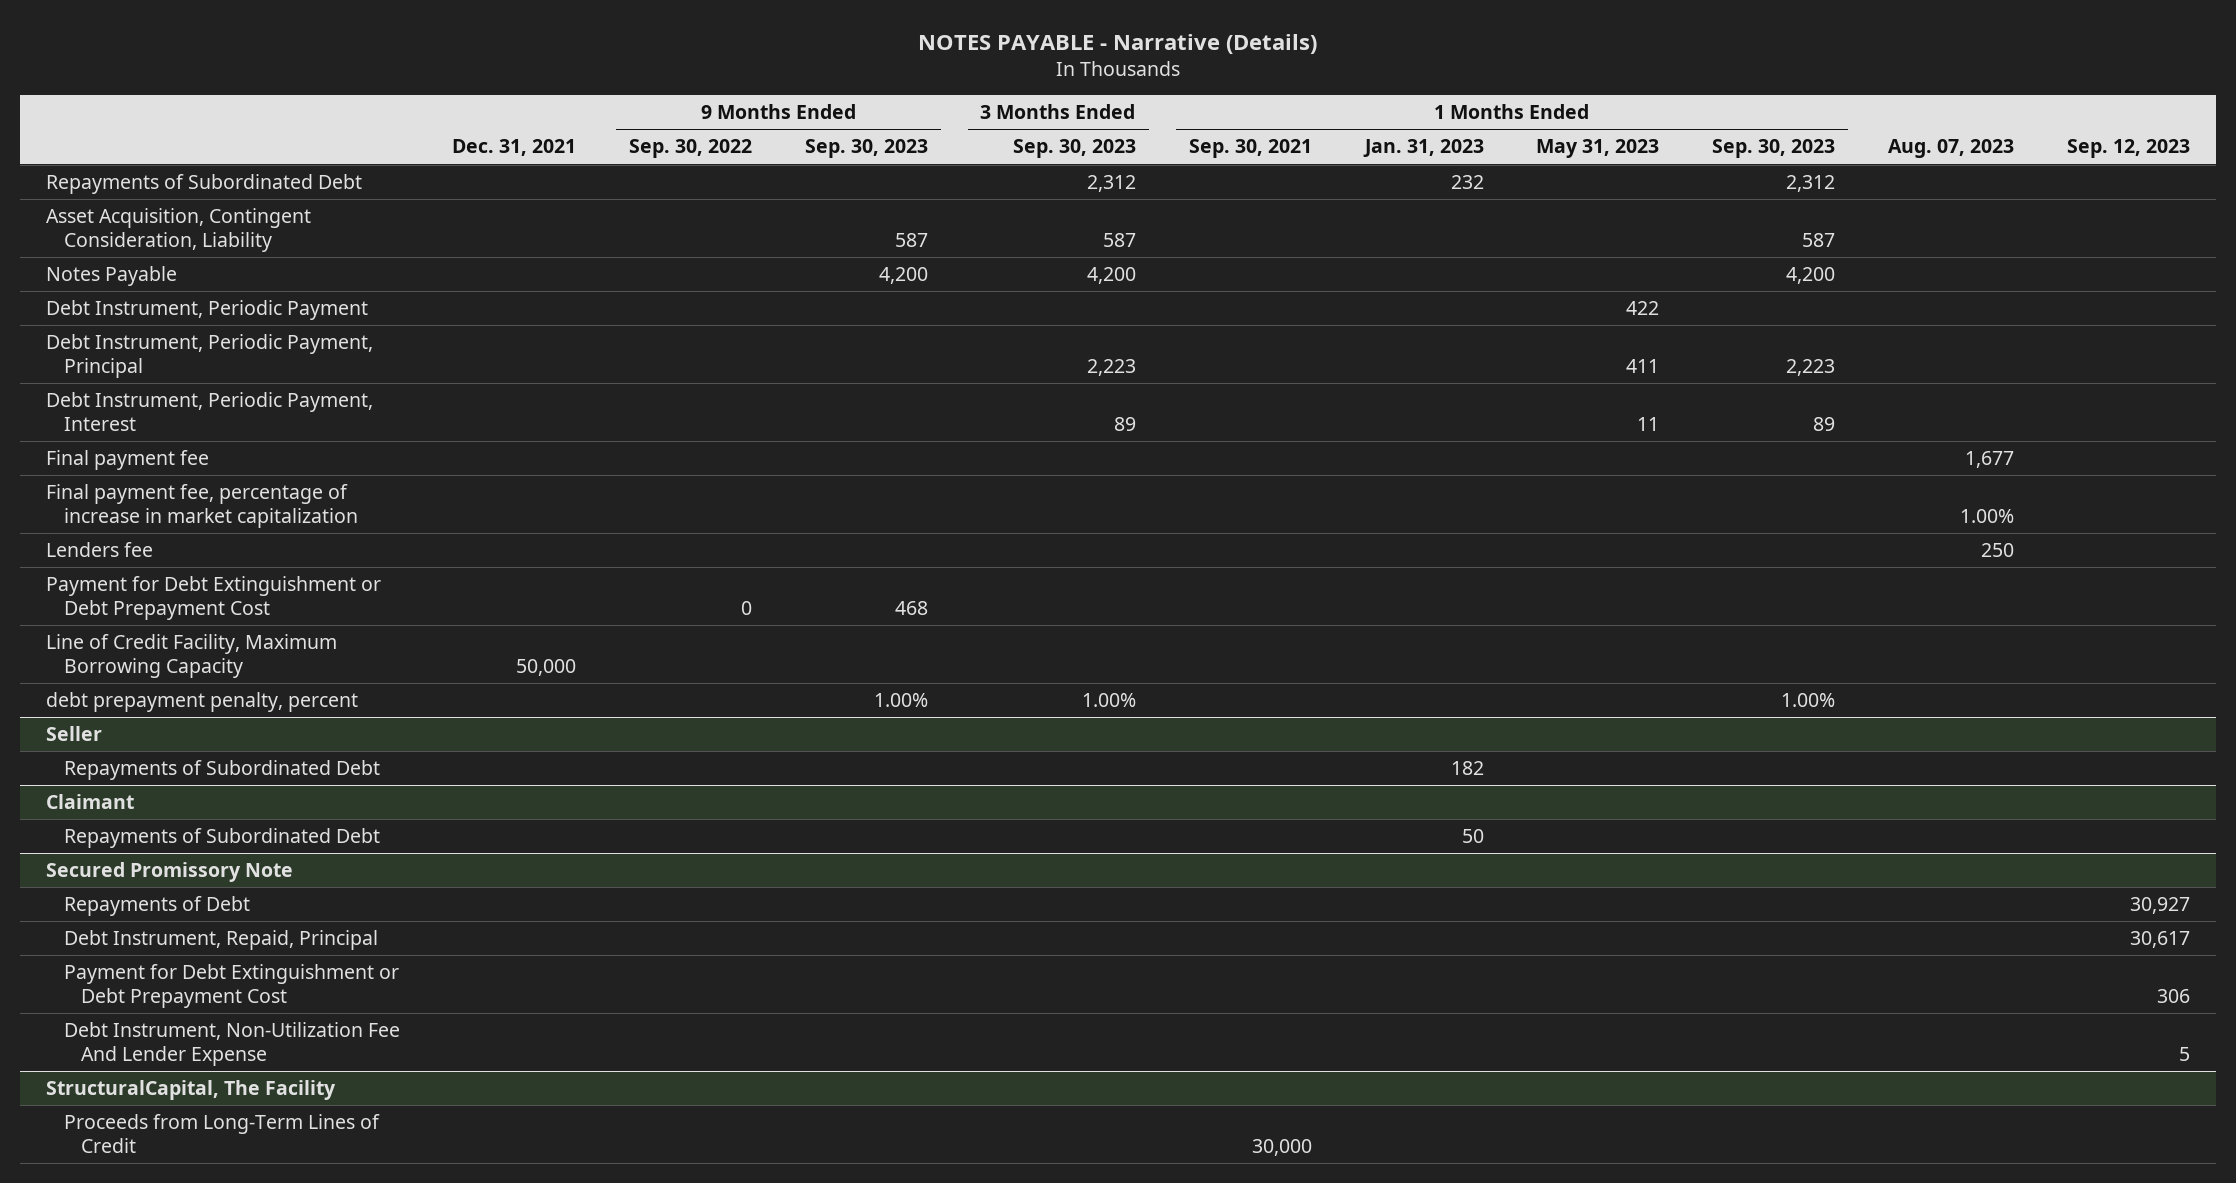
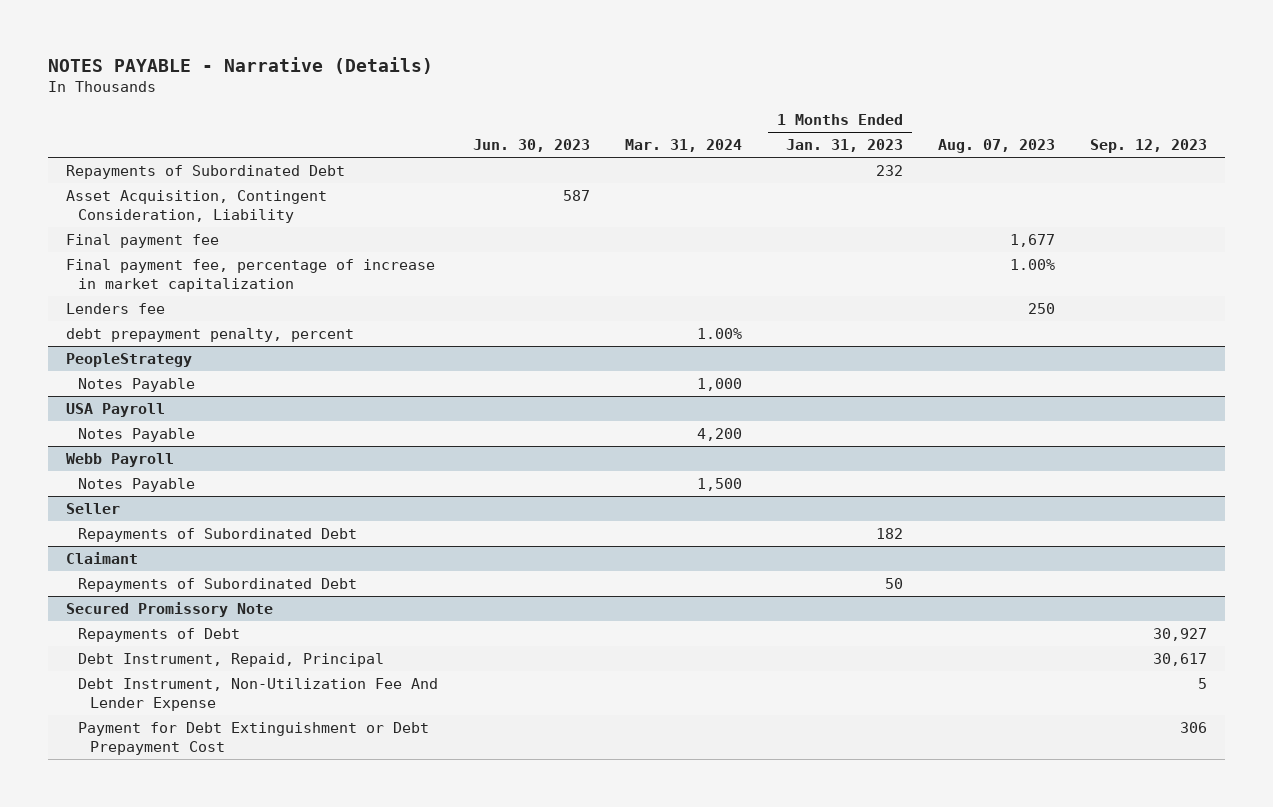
- | Dec. 31, 2021 | 9 Months Ended Sep. 30, 2022 | 9 Months Ended Sep. 30, 2023 | 3 Months Ended Sep. 30, 2023 | 1 Months Ended Sep. 30, 2021 | 1 Months Ended Jan. 31, 2023 | 1 Months Ended May 31, 2023 | 1 Months Ended Sep. 30, 2023 | Aug. 07, 2023 | Sep. 12, 2023
+ | Jun. 30, 2023 | Mar. 31, 2024 | 1 Months Ended Jan. 31, 2023 | Aug. 07, 2023 | Sep. 12, 2023
- Notes Payable | | | 4,200 | 4,200 | | | | 4,200 | |
- Debt Instrument, Periodic Payment | | | | | | | 422 | | |
- Debt Instrument, Periodic Payment, Principal | | | | 2,223 | | | 411 | 2,223 | |
- Debt Instrument, Periodic Payment, Interest | | | | 89 | | | 11 | 89 | |
- Payment for Debt Extinguishment or Debt Prepayment Cost | | 0 | 468 | | | | | | |
- Line of Credit Facility, Maximum Borrowing Capacity | 50,000 | | | | | | | | |
+ PeopleStrategy
+ Notes Payable | | 1,000 | | |
+ USA Payroll
+ Notes Payable | | 4,200 | | |
+ Webb Payroll
+ Notes Payable | | 1,500 | | |
- StructuralCapital, The Facility
- Proceeds from Long-Term Lines of Credit | | | | | 30,000 | | | | |
@ Secured Promissory Note
moved down: Payment for Debt Extinguishment or Debt Prepayment Cost | | | | | 306

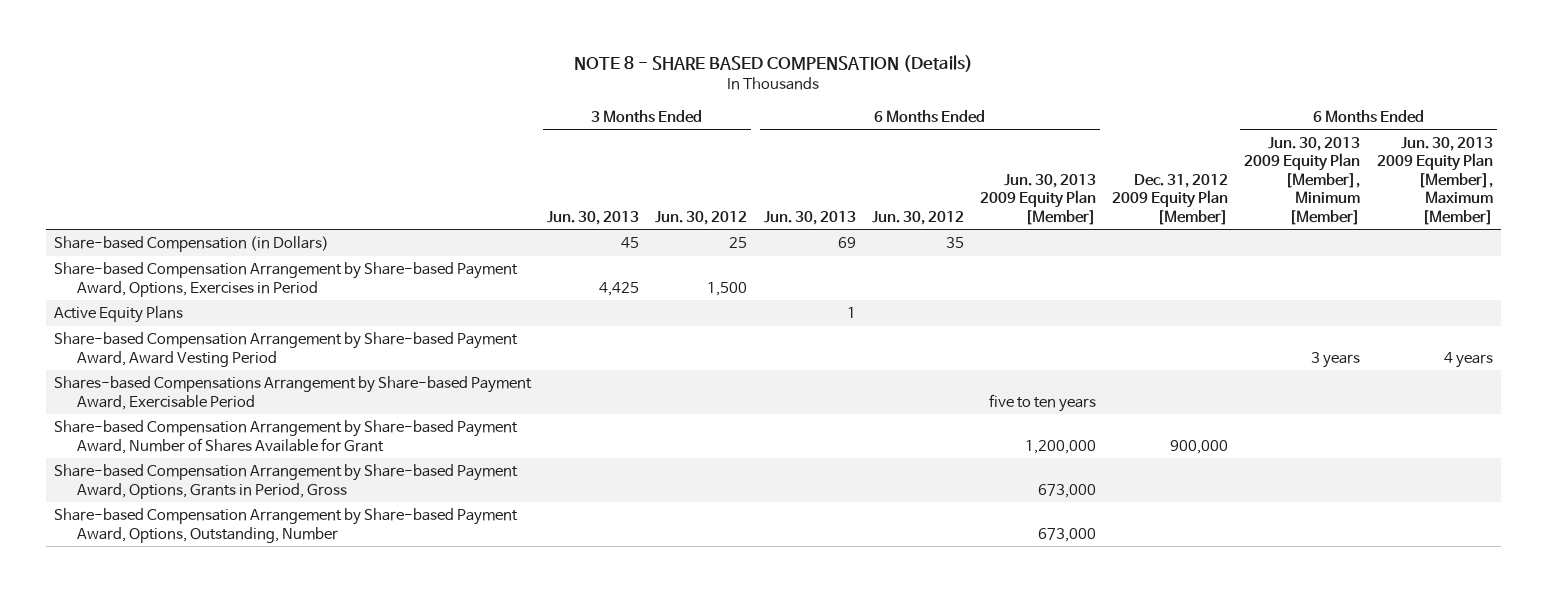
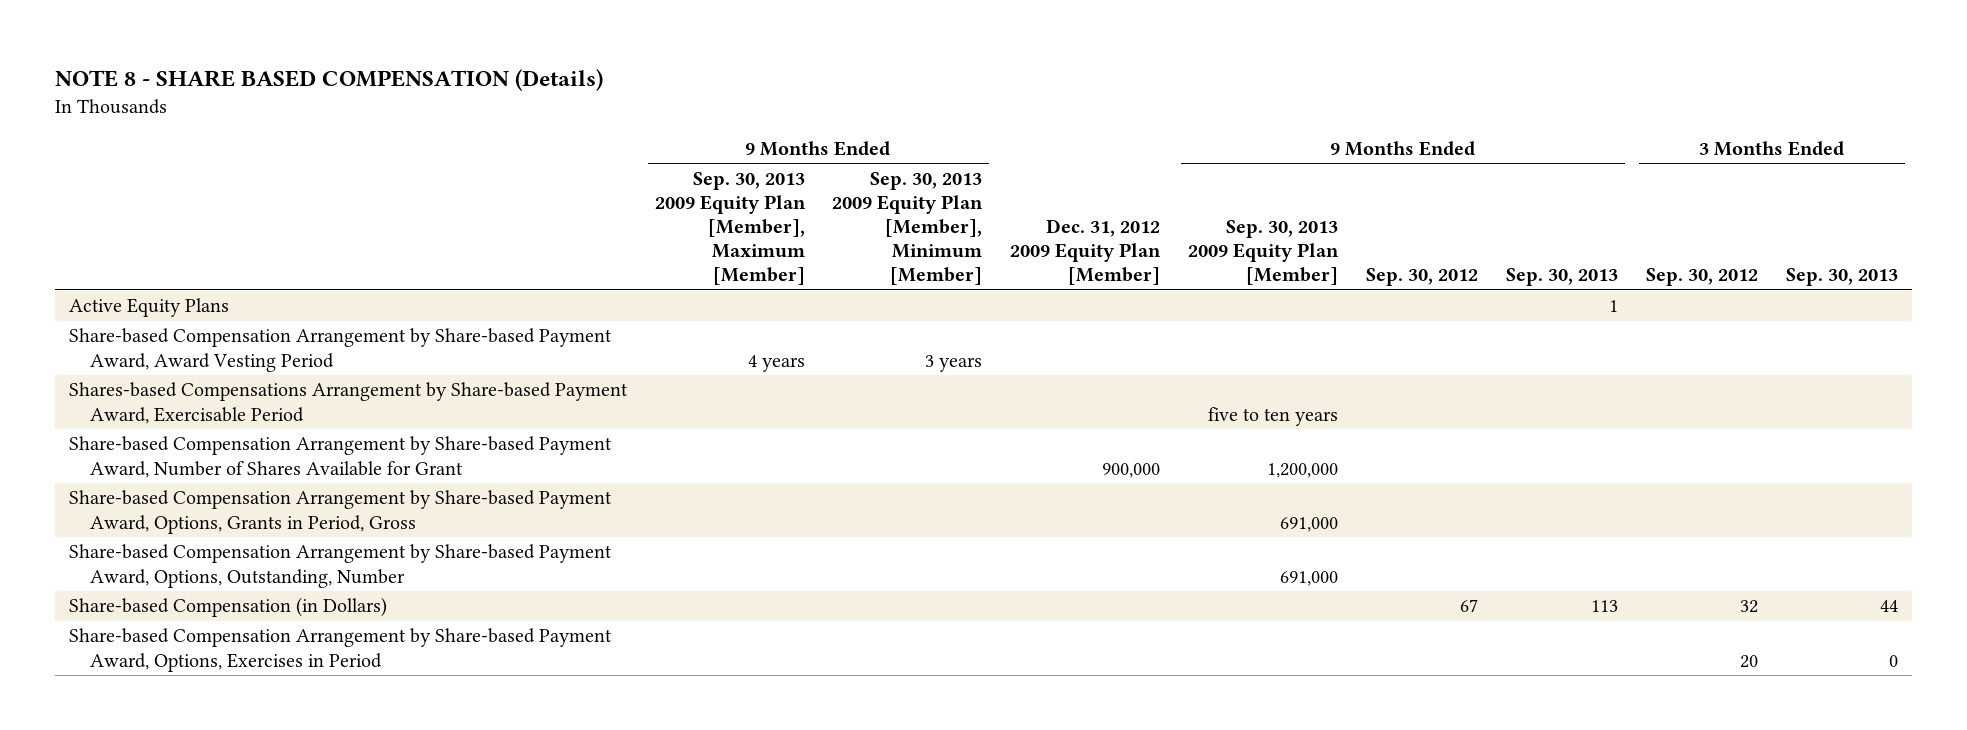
- | 3 Months Ended Jun. 30, 2013 | 3 Months Ended Jun. 30, 2012 | 6 Months Ended Jun. 30, 2013 | 6 Months Ended Jun. 30, 2012 | 6 Months Ended Jun. 30, 2013 2009 Equity Plan [Member] | Dec. 31, 2012 2009 Equity Plan [Member] | 6 Months Ended Jun. 30, 2013 2009 Equity Plan [Member], Minimum [Member] | 6 Months Ended Jun. 30, 2013 2009 Equity Plan [Member], Maximum [Member]
+ | 9 Months Ended Sep. 30, 2013 2009 Equity Plan [Member], Maximum [Member] | 9 Months Ended Sep. 30, 2013 2009 Equity Plan [Member], Minimum [Member] | Dec. 31, 2012 2009 Equity Plan [Member] | 9 Months Ended Sep. 30, 2013 2009 Equity Plan [Member] | 9 Months Ended Sep. 30, 2012 | 9 Months Ended Sep. 30, 2013 | 3 Months Ended Sep. 30, 2012 | 3 Months Ended Sep. 30, 2013
moved down: Share-based Compensation (in Dollars) | | | | | 67 | 113 | 32 | 44
moved down: Share-based Compensation Arrangement by Share-based Payment Award, Options, Exercises in Period | | | | | | | 20 | 0

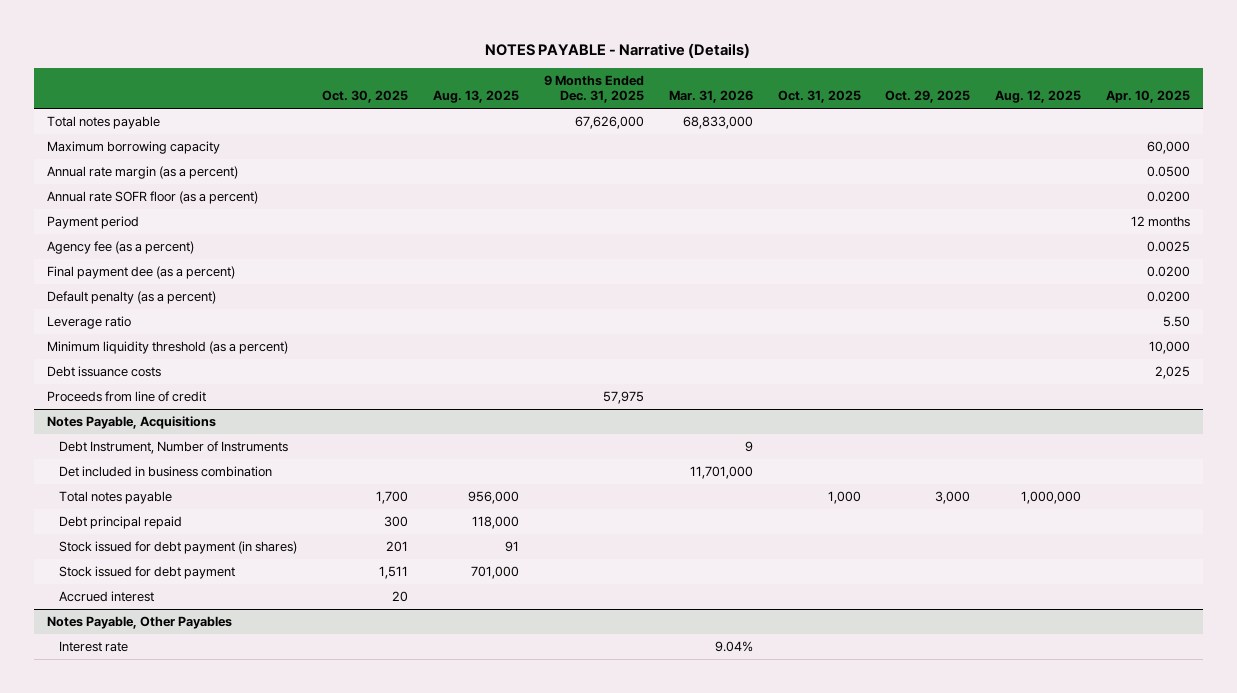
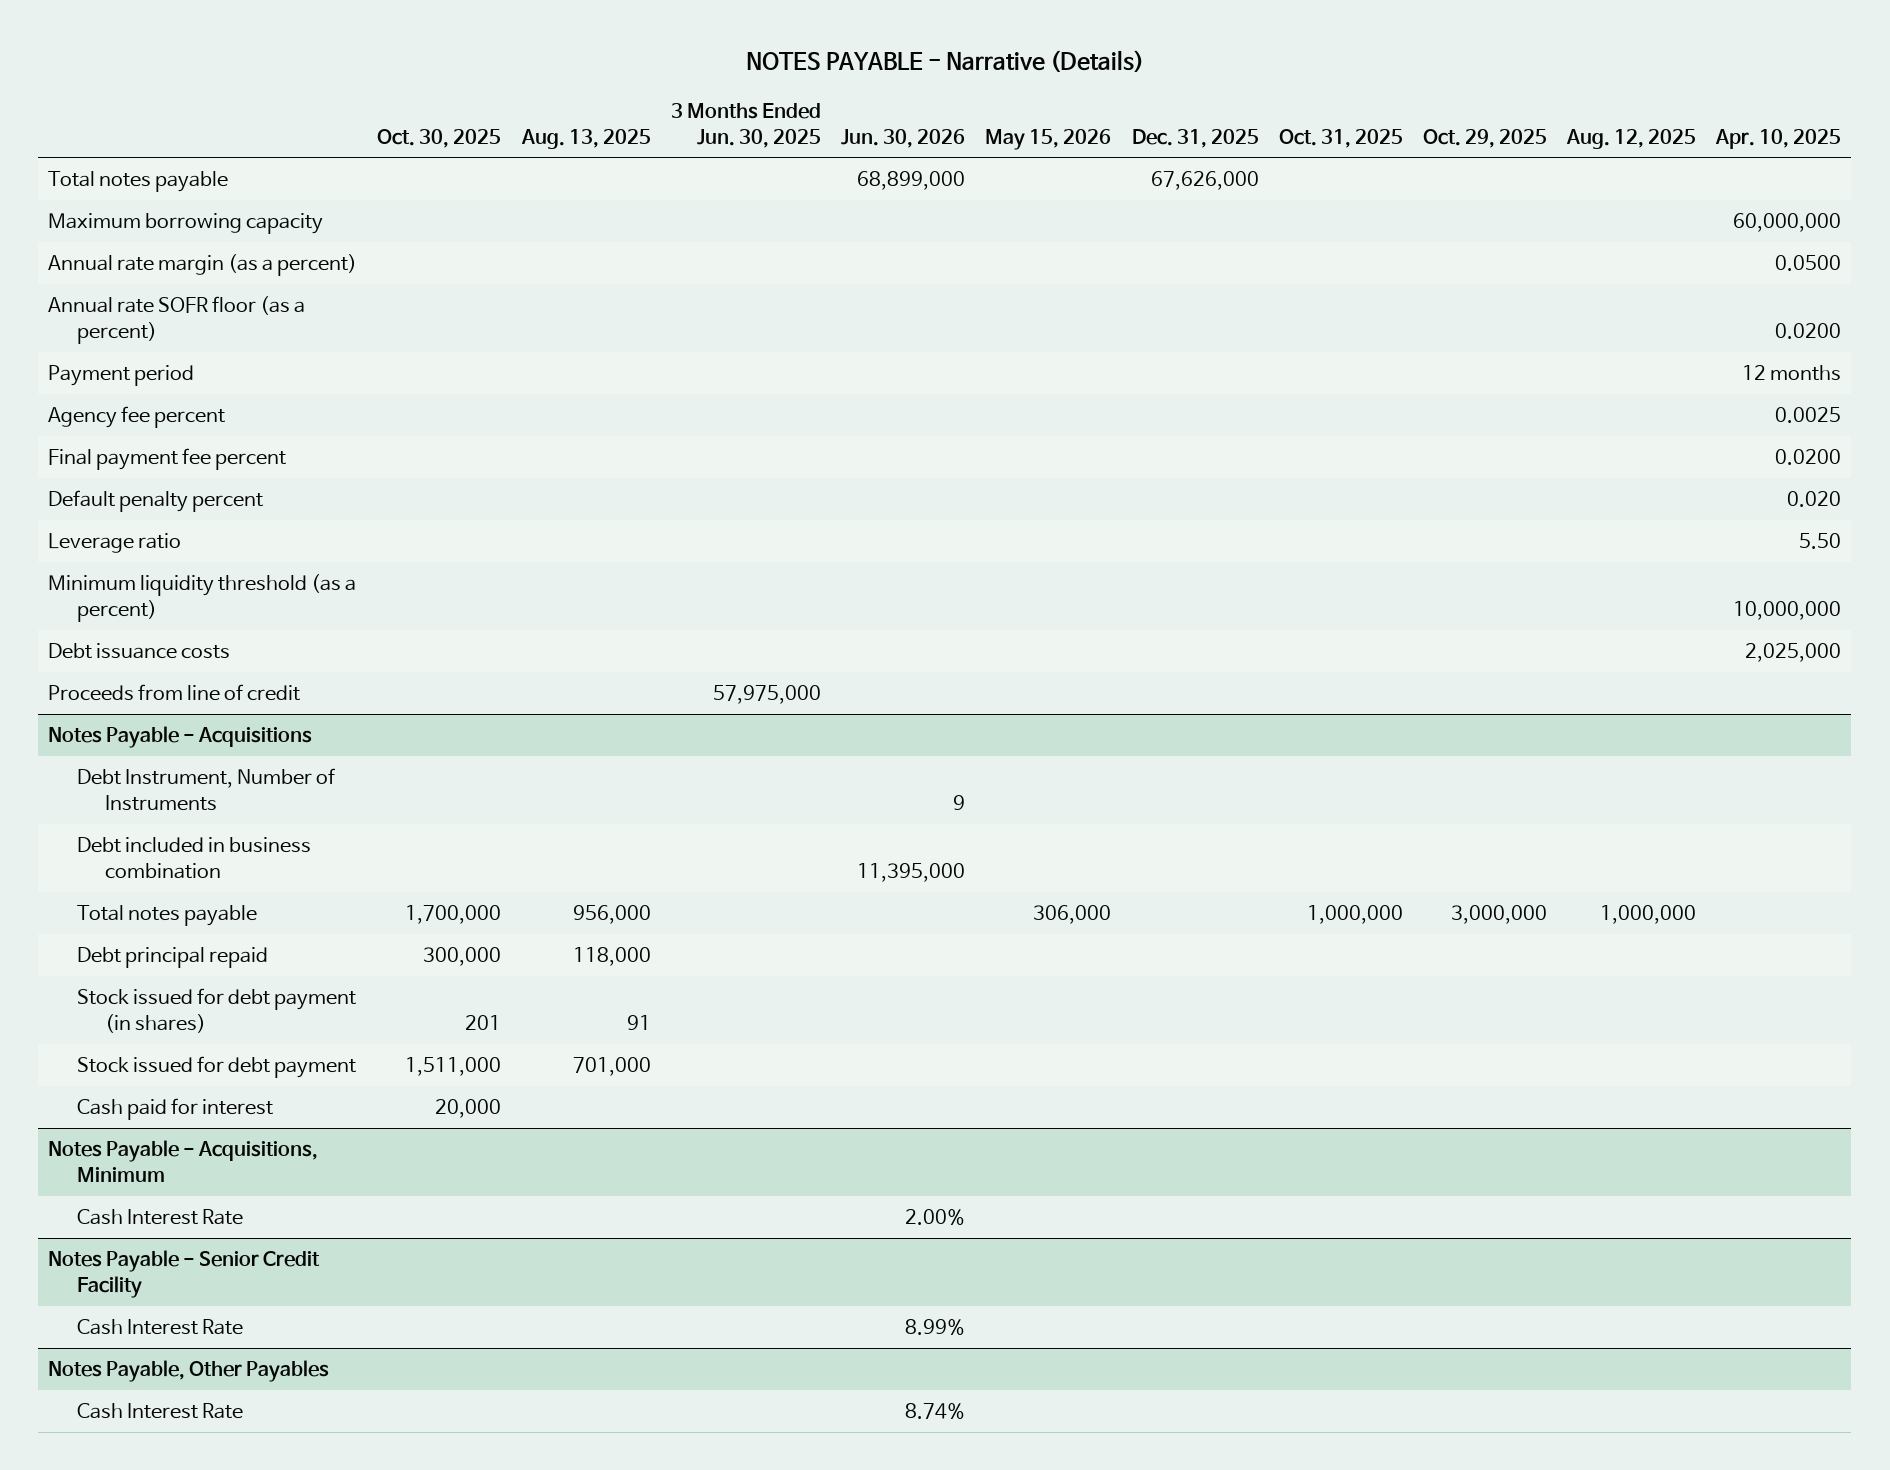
- | Oct. 30, 2025 | Aug. 13, 2025 | 9 Months Ended Dec. 31, 2025 | Mar. 31, 2026 | Oct. 31, 2025 | Oct. 29, 2025 | Aug. 12, 2025 | Apr. 10, 2025
+ | Oct. 30, 2025 | Aug. 13, 2025 | 3 Months Ended Jun. 30, 2025 | Jun. 30, 2026 | May 15, 2026 | Dec. 31, 2025 | Oct. 31, 2025 | Oct. 29, 2025 | Aug. 12, 2025 | Apr. 10, 2025
- Maximum borrowing capacity | | | | | | | | 60,000
+ Maximum borrowing capacity | | | | | | | | | | 60,000,000
- Agency fee (as a percent) | | | | | | | | 0.0025
- Final payment dee (as a percent) | | | | | | | | 0.0200
- Default penalty (as a percent) | | | | | | | | 0.0200
+ Agency fee percent | | | | | | | | | | 0.0025
+ Final payment fee percent | | | | | | | | | | 0.0200
+ Default penalty percent | | | | | | | | | | 0.020
- Minimum liquidity threshold (as a percent) | | | | | | | | 10,000
- Debt issuance costs | | | | | | | | 2,025
+ Minimum liquidity threshold (as a percent) | | | | | | | | | | 10,000,000
+ Debt issuance costs | | | | | | | | | | 2,025,000
- Notes Payable, Acquisitions
+ Notes Payable - Acquisitions
- Det included in business combination | | | | 11,701,000 | | | |
- Total notes payable | 1,700 | 956,000 | | | 1,000 | 3,000 | 1,000,000 |
- Debt principal repaid | 300 | 118,000 | | | | | |
+ Debt included in business combination | | | | 11,395,000 | | | | | |
+ Total notes payable | 1,700,000 | 956,000 | | | 306,000 | | 1,000,000 | 3,000,000 | 1,000,000 |
+ Debt principal repaid | 300,000 | 118,000 | | | | | | | |
- Stock issued for debt payment | 1,511 | 701,000 | | | | | |
- Accrued interest | 20 | | | | | | |
+ Stock issued for debt payment | 1,511,000 | 701,000 | | | | | | | |
+ Cash paid for interest | 20,000 | | | | | | | | |
+ Notes Payable - Acquisitions, Minimum
+ Cash Interest Rate | | | | 2.00% | | | | | |
+ Notes Payable - Senior Credit Facility
+ Cash Interest Rate | | | | 8.99% | | | | | |
@ Notes Payable, Other Payables
- Interest rate | | | | 9.04% | | | |
+ Cash Interest Rate | | | | 8.74% | | | | | |

